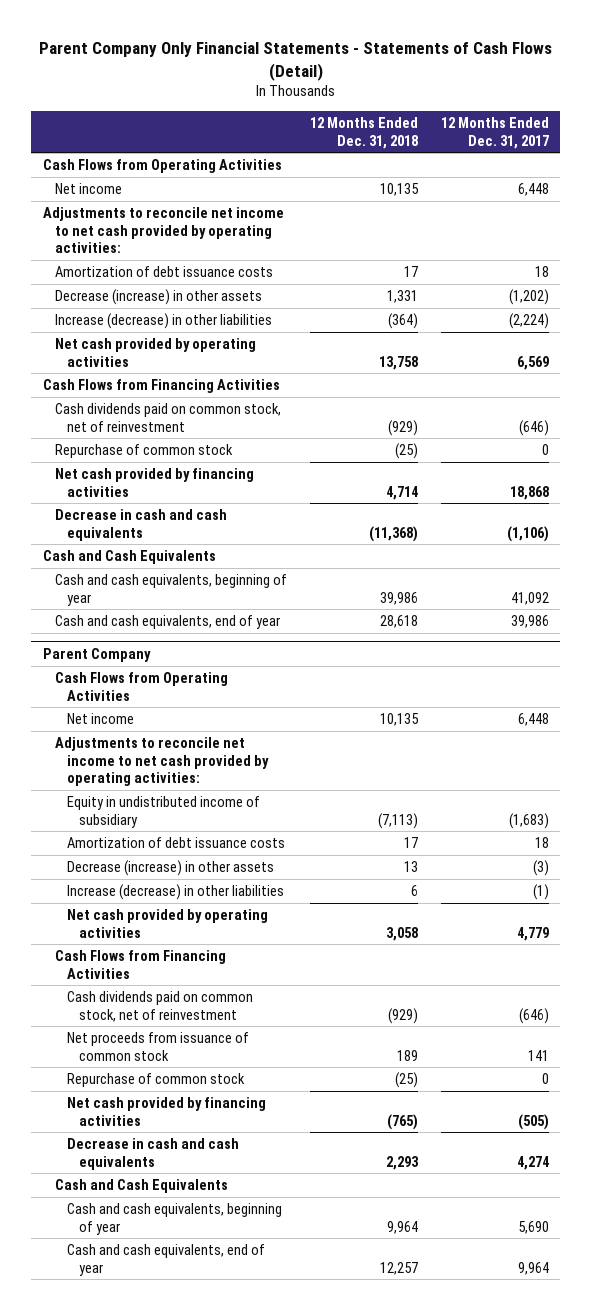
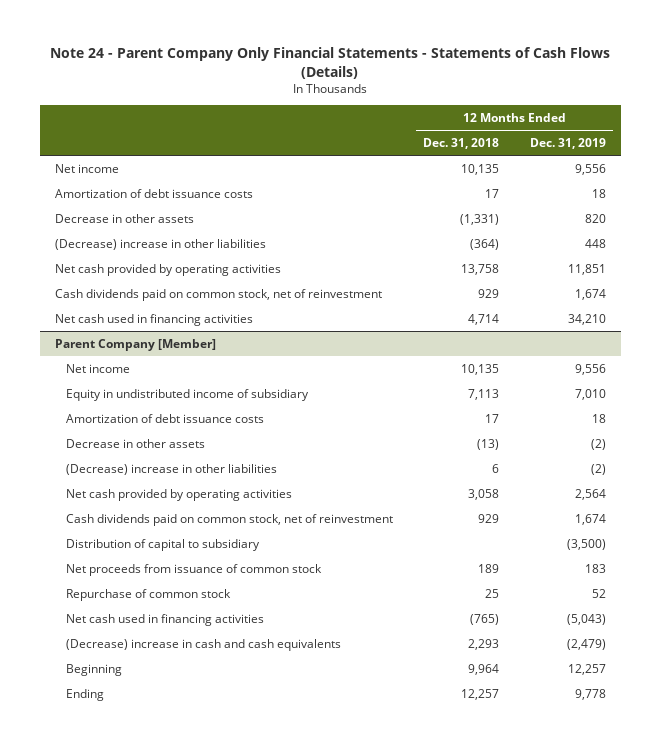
- Parent Company Only Financial Statements - Statements of Cash Flows (Detail)
+ Note 24 - Parent Company Only Financial Statements - Statements of Cash Flows (Details)
- | 12 Months Ended Dec. 31, 2018 | 12 Months Ended Dec. 31, 2017
+ | 12 Months Ended Dec. 31, 2018 | 12 Months Ended Dec. 31, 2019
- Cash Flows from Operating Activities
- Adjustments to reconcile net income to net cash provided by operating activities:
- Decrease (increase) in other assets | 1,331 | (1,202)
- Increase (decrease) in other liabilities | (364) | (2,224)
+ Decrease in other assets | (1,331) | 820
+ (Decrease) increase in other liabilities | (364) | 448
- Cash Flows from Financing Activities
- Cash dividends paid on common stock, net of reinvestment | (929) | (646)
- Repurchase of common stock | (25) | 0
- Net cash provided by financing activities | 4,714 | 18,868
- Decrease in cash and cash equivalents | (11,368) | (1,106)
- Cash and Cash Equivalents
- Cash and cash equivalents, beginning of year | 39,986 | 41,092
- Cash and cash equivalents, end of year | 28,618 | 39,986
- Parent Company
- Cash Flows from Operating Activities
+ Cash dividends paid on common stock, net of reinvestment | 929 | 1,674
+ Net cash used in financing activities | 4,714 | 34,210
+ Parent Company [Member]
- Adjustments to reconcile net income to net cash provided by operating activities:
- Equity in undistributed income of subsidiary | (7,113) | (1,683)
+ Equity in undistributed income of subsidiary | 7,113 | 7,010
- Decrease (increase) in other assets | 13 | (3)
- Increase (decrease) in other liabilities | 6 | (1)
+ Decrease in other assets | (13) | (2)
+ (Decrease) increase in other liabilities | 6 | (2)
- Cash Flows from Financing Activities
- Cash dividends paid on common stock, net of reinvestment | (929) | (646)
+ Cash dividends paid on common stock, net of reinvestment | 929 | 1,674
+ Distribution of capital to subsidiary | | (3,500)
- Repurchase of common stock | (25) | 0
- Net cash provided by financing activities | (765) | (505)
- Decrease in cash and cash equivalents | 2,293 | 4,274
- Cash and Cash Equivalents
- Cash and cash equivalents, beginning of year | 9,964 | 5,690
- Cash and cash equivalents, end of year | 12,257 | 9,964
+ Repurchase of common stock | 25 | 52
+ Net cash used in financing activities | (765) | (5,043)
+ (Decrease) increase in cash and cash equivalents | 2,293 | (2,479)
+ Beginning | 9,964 | 12,257
+ Ending | 12,257 | 9,778

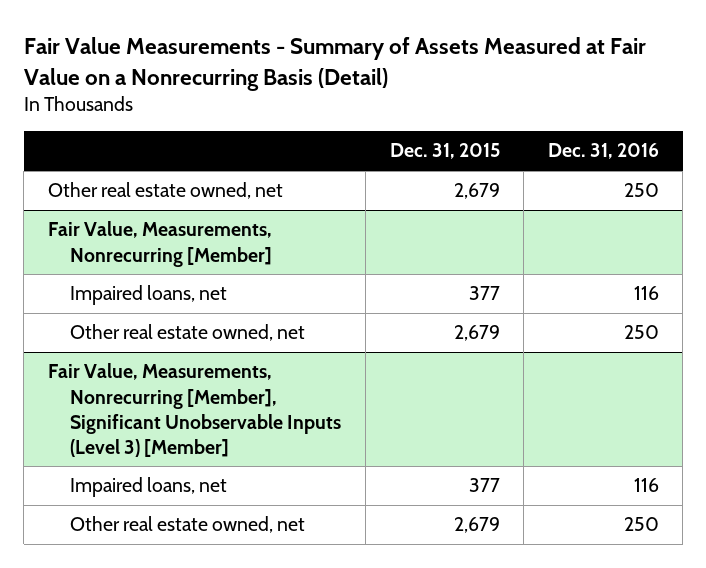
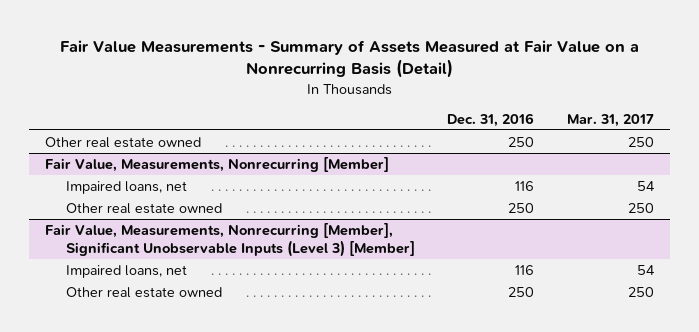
- | Dec. 31, 2015 | Dec. 31, 2016
+ | Dec. 31, 2016 | Mar. 31, 2017
- Other real estate owned, net | 2,679 | 250
+ Other real estate owned | 250 | 250
@ Fair Value, Measurements, Nonrecurring [Member]
- Other real estate owned, net | 2,679 | 250
+ Other real estate owned | 250 | 250
@ Fair Value, Measurements, Nonrecurring [Member], Significant Unobservable Inputs (Level 3) [Member]
- Other real estate owned, net | 2,679 | 250
+ Other real estate owned | 250 | 250

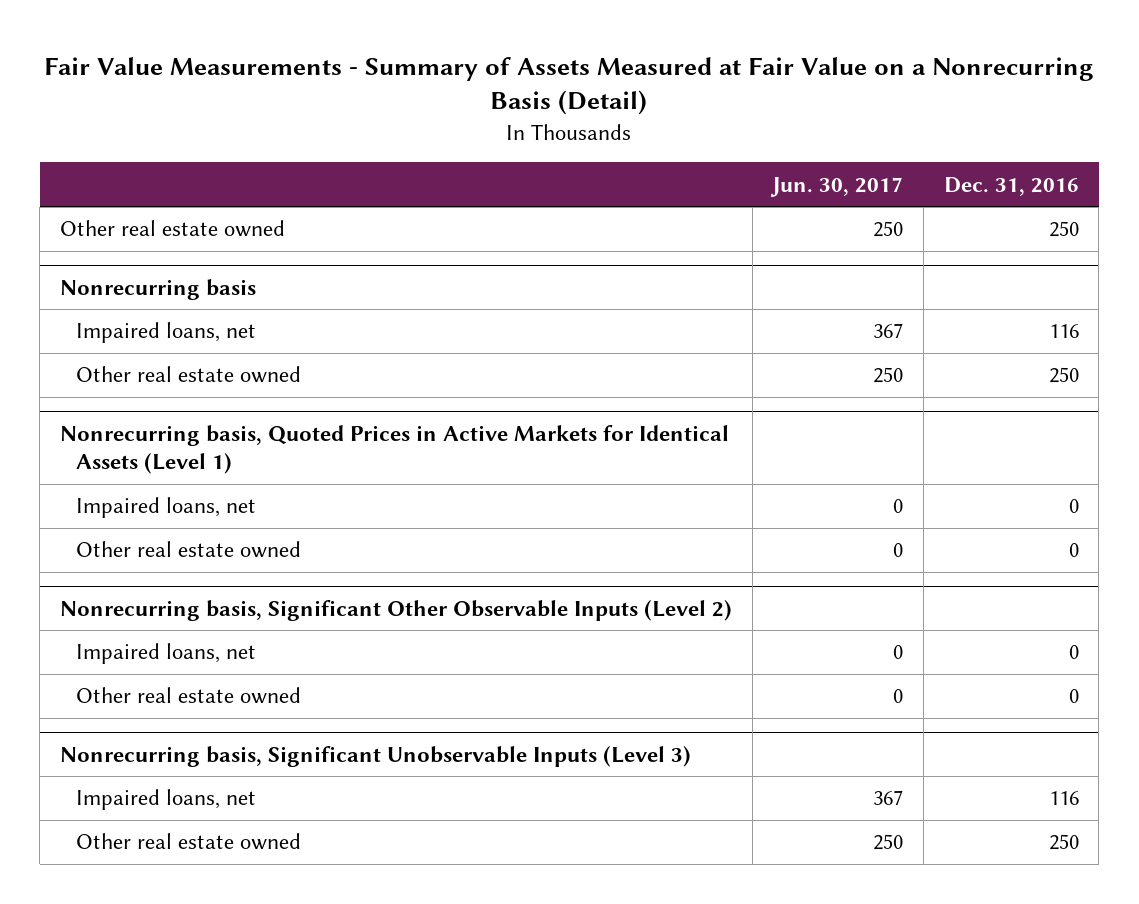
- | Dec. 31, 2016 | Mar. 31, 2017
+ | Jun. 30, 2017 | Dec. 31, 2016
- Fair Value, Measurements, Nonrecurring [Member]
+ Nonrecurring basis
- Fair Value, Measurements, Nonrecurring [Member], Significant Unobservable Inputs (Level 3) [Member]
+ Nonrecurring basis, Quoted Prices in Active Markets for Identical Assets (Level 1)
+ Impaired loans, net | 0 | 0
+ Other real estate owned | 0 | 0
+ Nonrecurring basis, Significant Other Observable Inputs (Level 2)
+ Impaired loans, net | 0 | 0
+ Other real estate owned | 0 | 0
+ Nonrecurring basis, Significant Unobservable Inputs (Level 3)

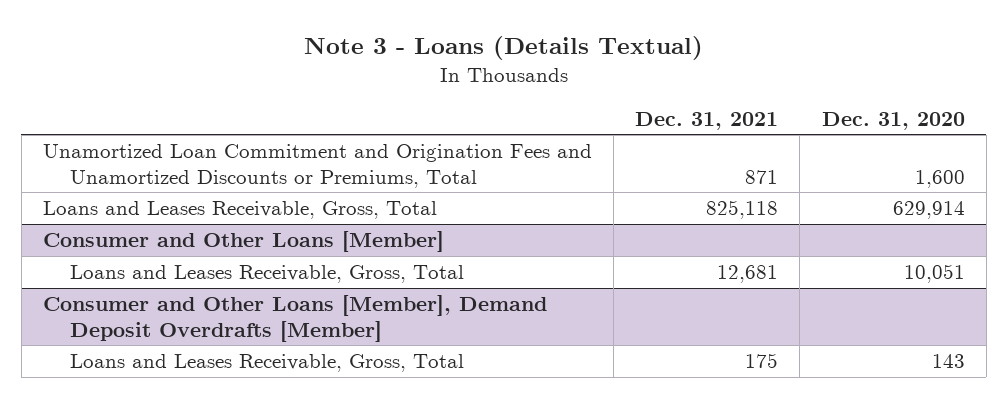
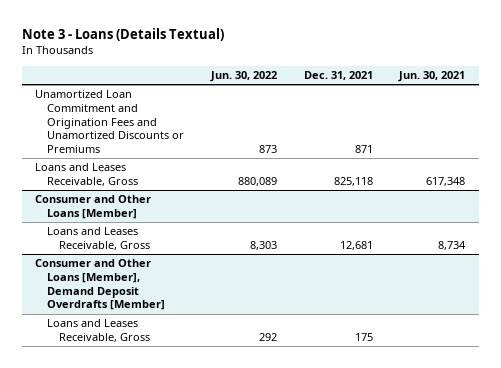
- | Dec. 31, 2021 | Dec. 31, 2020
+ | Jun. 30, 2022 | Dec. 31, 2021 | Jun. 30, 2021
- Unamortized Loan Commitment and Origination Fees and Unamortized Discounts or Premiums, Total | 871 | 1,600
- Loans and Leases Receivable, Gross, Total | 825,118 | 629,914
+ Unamortized Loan Commitment and Origination Fees and Unamortized Discounts or Premiums | 873 | 871 |
+ Loans and Leases Receivable, Gross | 880,089 | 825,118 | 617,348
@ Consumer and Other Loans [Member]
- Loans and Leases Receivable, Gross, Total | 12,681 | 10,051
+ Loans and Leases Receivable, Gross | 8,303 | 12,681 | 8,734
@ Consumer and Other Loans [Member], Demand Deposit Overdrafts [Member]
- Loans and Leases Receivable, Gross, Total | 175 | 143
+ Loans and Leases Receivable, Gross | 292 | 175 |

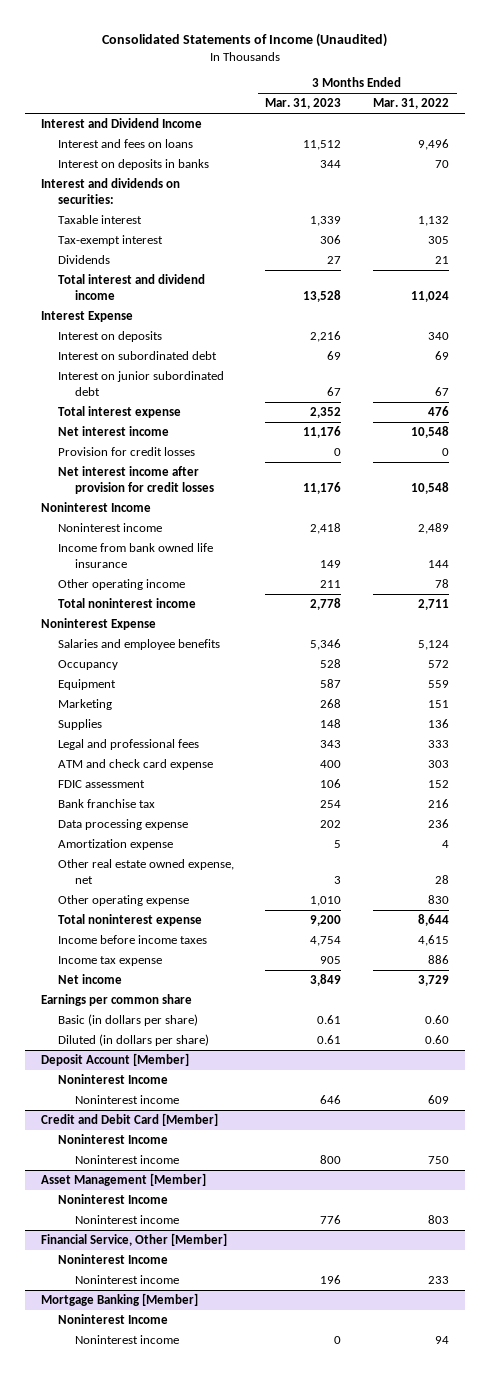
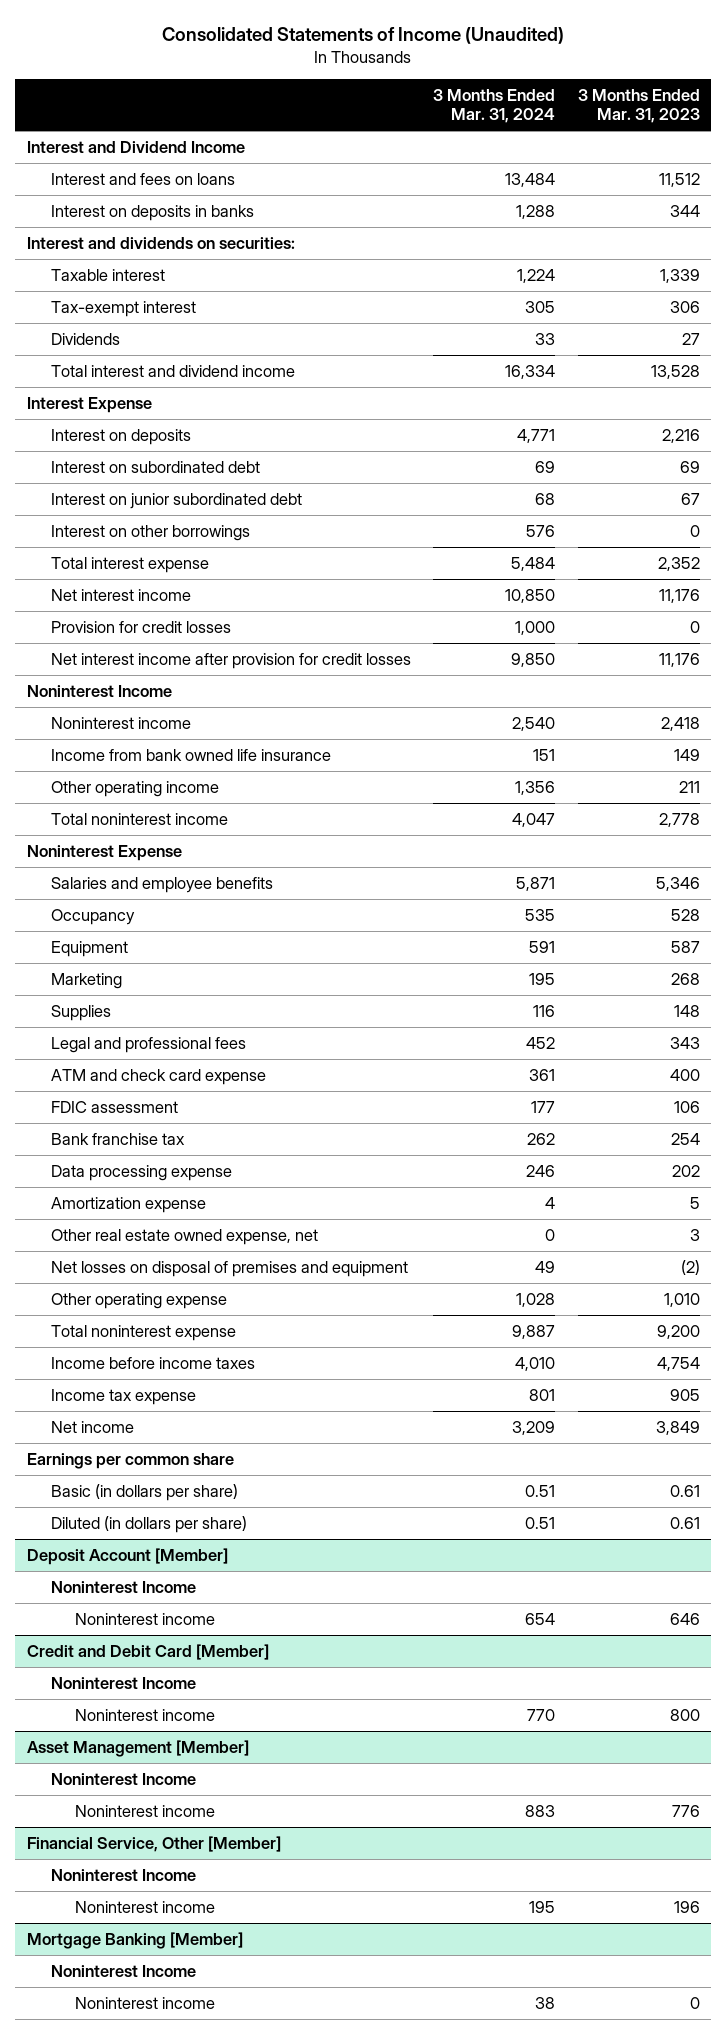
- | 3 Months Ended Mar. 31, 2023 | 3 Months Ended Mar. 31, 2022
+ | 3 Months Ended Mar. 31, 2024 | 3 Months Ended Mar. 31, 2023
+ Interest on other borrowings | 576 | 0
+ Net losses on disposal of premises and equipment | 49 | (2)

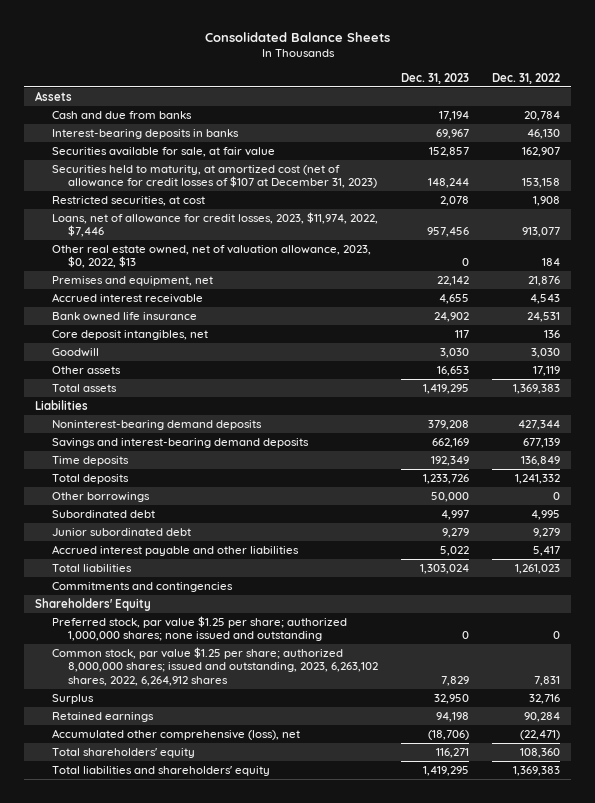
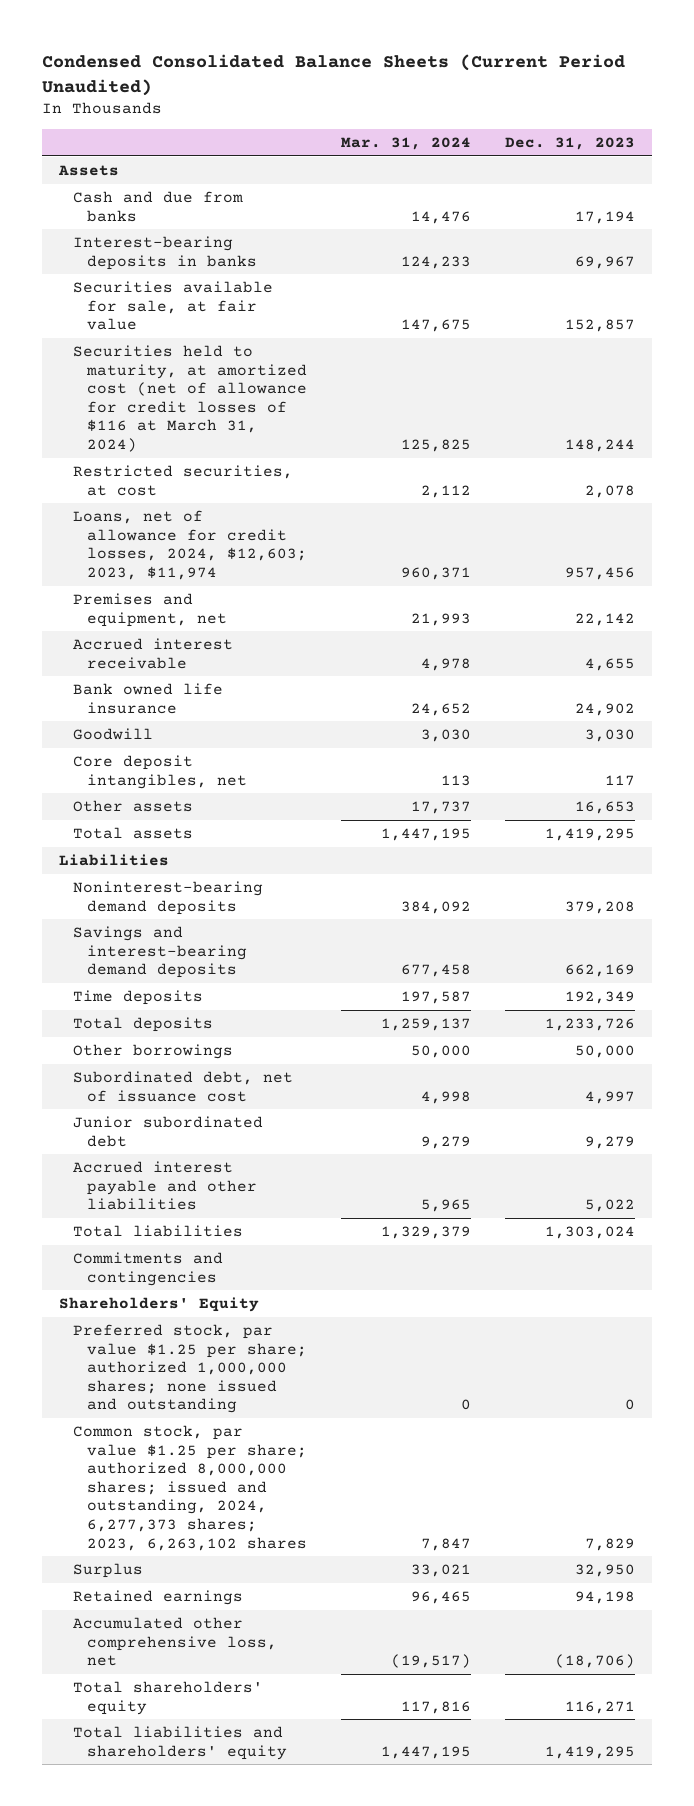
- Consolidated Balance Sheets
+ Condensed Consolidated Balance Sheets (Current Period Unaudited)
- | Dec. 31, 2023 | Dec. 31, 2022
+ | Mar. 31, 2024 | Dec. 31, 2023
- Securities held to maturity, at amortized cost (net of allowance for credit losses of $107 at December 31, 2023) | 148,244 | 153,158
+ Securities held to maturity, at amortized cost (net of allowance for credit losses of $116 at March 31, 2024) | 125,825 | 148,244
- Loans, net of allowance for credit losses, 2023, $11,974, 2022, $7,446 | 957,456 | 913,077
- Other real estate owned, net of valuation allowance, 2023, $0, 2022, $13 | 0 | 184
+ Loans, net of allowance for credit losses, 2024, $12,603; 2023, $11,974 | 960,371 | 957,456
moved down: Core deposit intangibles, net | 113 | 117
- Subordinated debt | 4,997 | 4,995
+ Subordinated debt, net of issuance cost | 4,998 | 4,997
- Common stock, par value $1.25 per share; authorized 8,000,000 shares; issued and outstanding, 2023, 6,263,102 shares, 2022, 6,264,912 shares | 7,829 | 7,831
+ Common stock, par value $1.25 per share; authorized 8,000,000 shares; issued and outstanding, 2024, 6,277,373 shares; 2023, 6,263,102 shares | 7,847 | 7,829
- Accumulated other comprehensive (loss), net | (18,706) | (22,471)
+ Accumulated other comprehensive loss, net | (19,517) | (18,706)

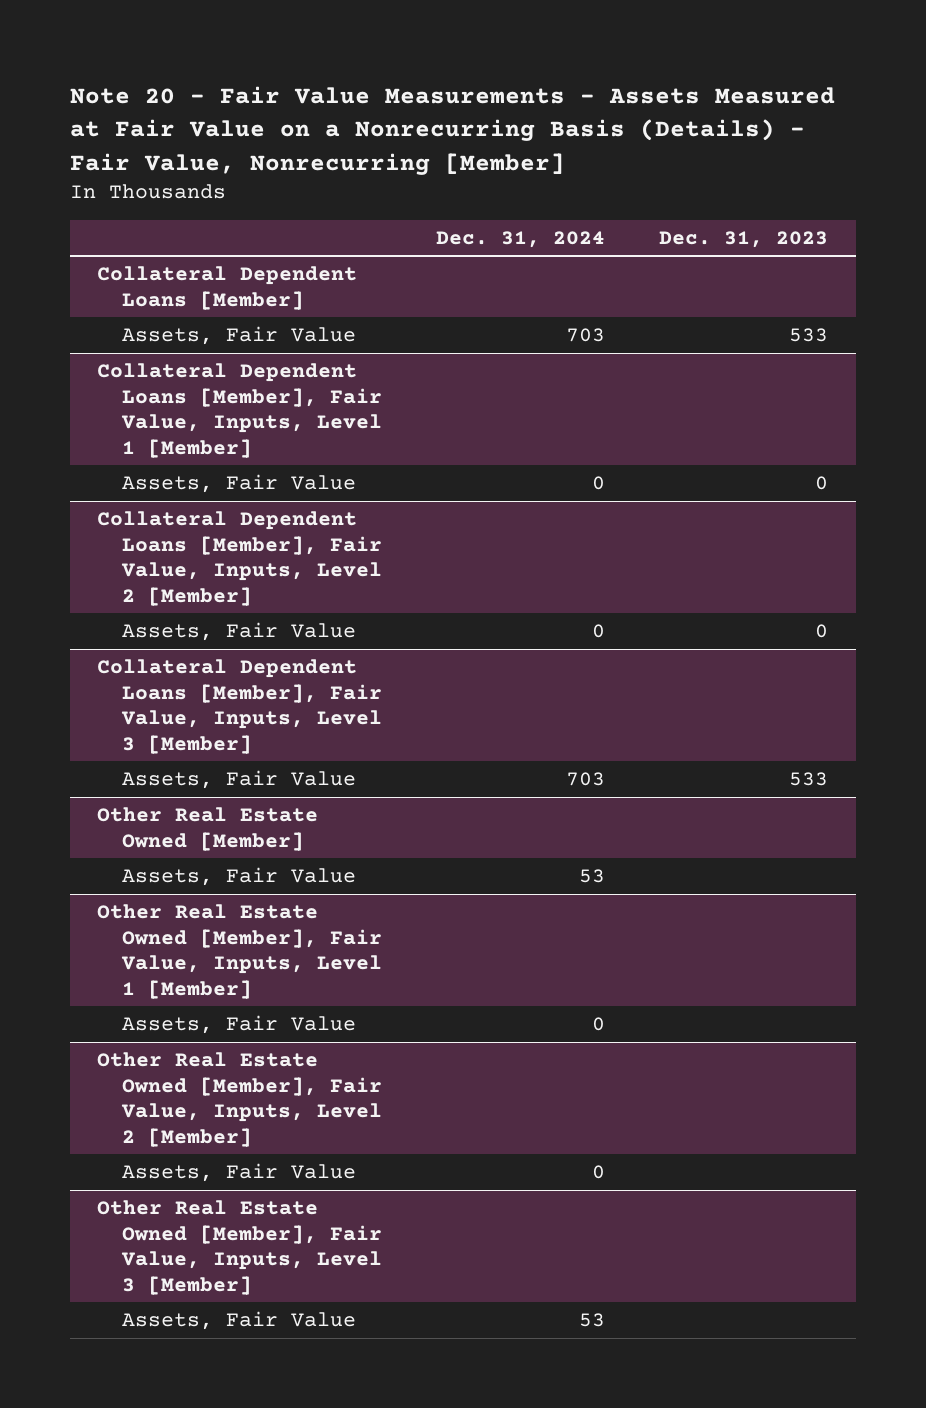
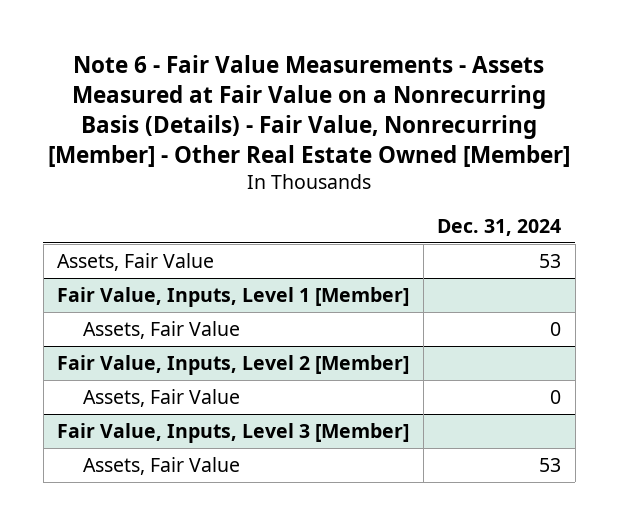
- Note 20 - Fair Value Measurements - Assets Measured at Fair Value on a Nonrecurring Basis (Details) - Fair Value, Nonrecurring [Member]
+ Note 6 - Fair Value Measurements - Assets Measured at Fair Value on a Nonrecurring Basis (Details) - Fair Value, Nonrecurring [Member] - Other Real Estate Owned [Member]
- | Dec. 31, 2024 | Dec. 31, 2023
+ | Dec. 31, 2024
- Collateral Dependent Loans [Member]
- Assets, Fair Value | 703 | 533
- Collateral Dependent Loans [Member], Fair Value, Inputs, Level 1 [Member]
- Assets, Fair Value | 0 | 0
- Collateral Dependent Loans [Member], Fair Value, Inputs, Level 2 [Member]
- Assets, Fair Value | 0 | 0
- Collateral Dependent Loans [Member], Fair Value, Inputs, Level 3 [Member]
- Assets, Fair Value | 703 | 533
- Other Real Estate Owned [Member]
- Other Real Estate Owned [Member], Fair Value, Inputs, Level 1 [Member]
+ Fair Value, Inputs, Level 1 [Member]
- Other Real Estate Owned [Member], Fair Value, Inputs, Level 2 [Member]
+ Fair Value, Inputs, Level 2 [Member]
- Other Real Estate Owned [Member], Fair Value, Inputs, Level 3 [Member]
+ Fair Value, Inputs, Level 3 [Member]

